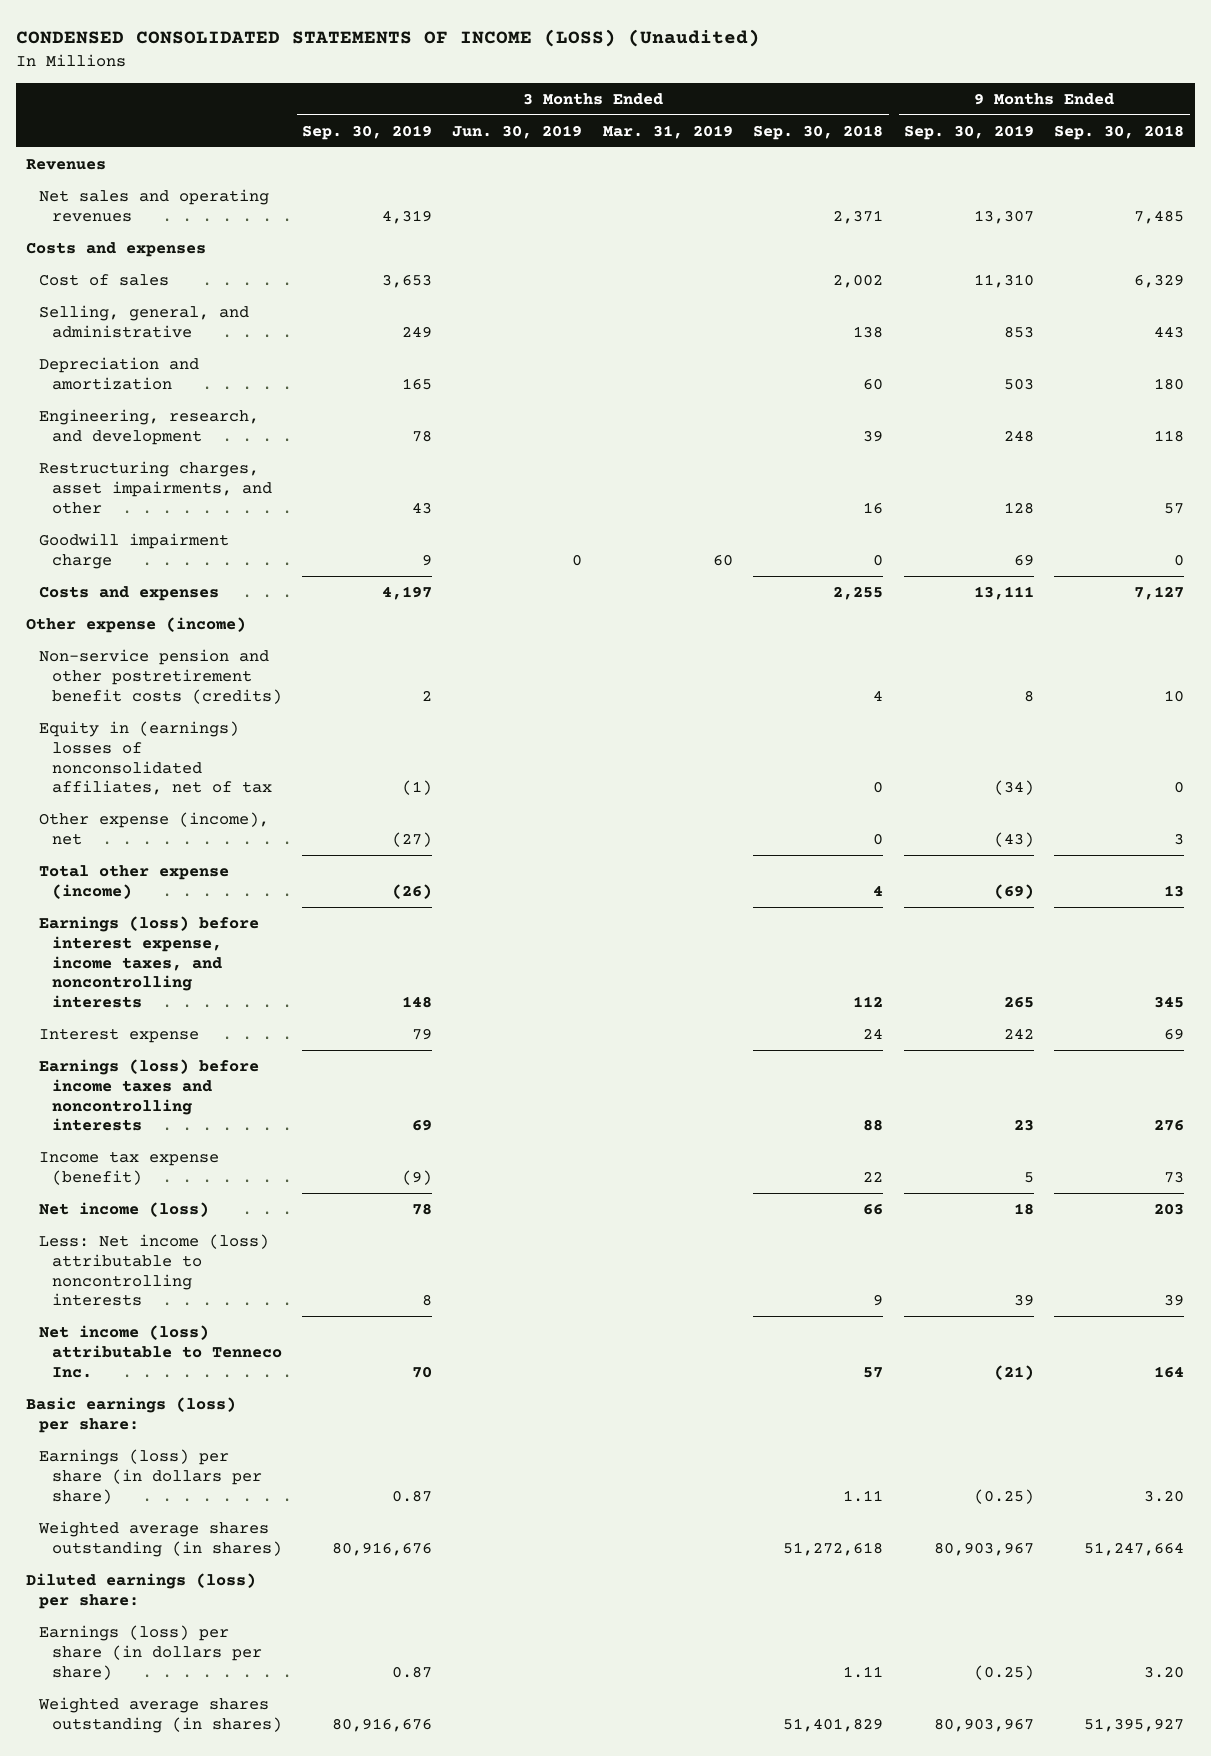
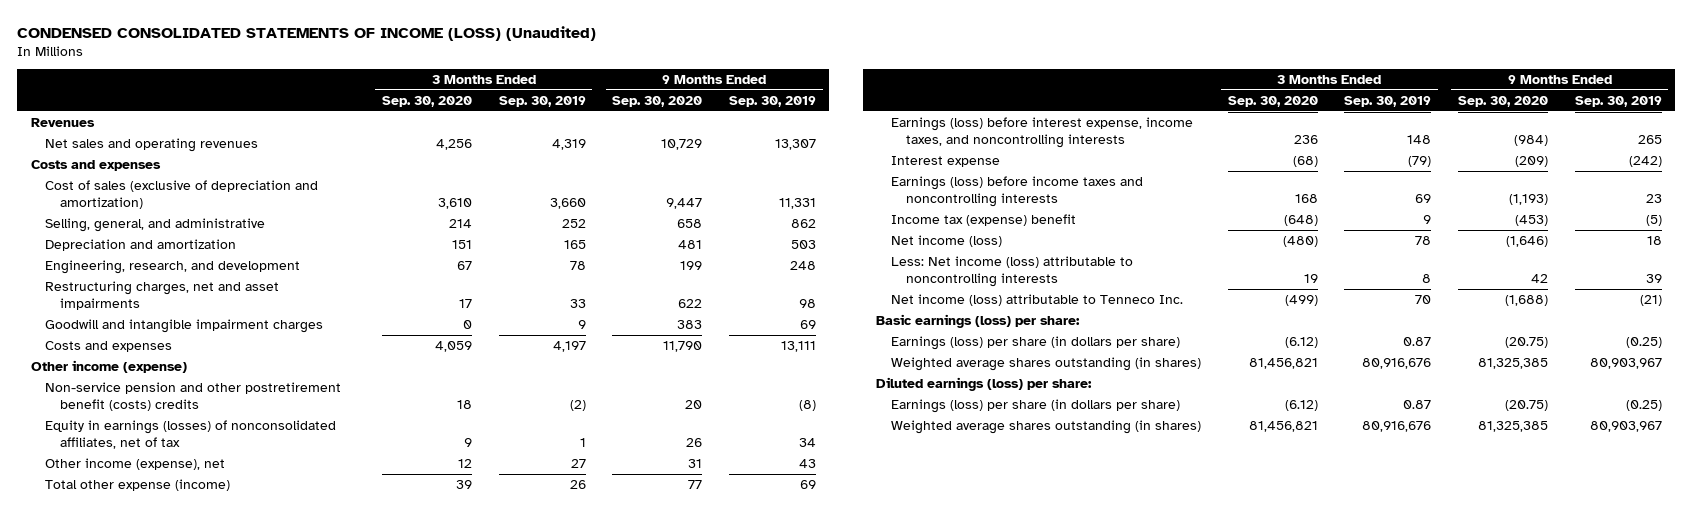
- | 3 Months Ended Sep. 30, 2019 | 3 Months Ended Jun. 30, 2019 | 3 Months Ended Mar. 31, 2019 | 3 Months Ended Sep. 30, 2018 | 9 Months Ended Sep. 30, 2019 | 9 Months Ended Sep. 30, 2018
+ | 3 Months Ended Sep. 30, 2020 | 3 Months Ended Sep. 30, 2019 | 9 Months Ended Sep. 30, 2020 | 9 Months Ended Sep. 30, 2019
- Cost of sales | 3,653 | | | 2,002 | 11,310 | 6,329
- Selling, general, and administrative | 249 | | | 138 | 853 | 443
+ Cost of sales (exclusive of depreciation and amortization) | 3,610 | 3,660 | 9,447 | 11,331
+ Selling, general, and administrative | 214 | 252 | 658 | 862
- Restructuring charges, asset impairments, and other | 43 | | | 16 | 128 | 57
- Goodwill impairment charge | 9 | 0 | 60 | 0 | 69 | 0
+ Restructuring charges, net and asset impairments | 17 | 33 | 622 | 98
+ Goodwill and intangible impairment charges | 0 | 9 | 383 | 69
- Other expense (income)
- Non-service pension and other postretirement benefit costs (credits) | 2 | | | 4 | 8 | 10
- Equity in (earnings) losses of nonconsolidated affiliates, net of tax | (1) | | | 0 | (34) | 0
- Other expense (income), net | (27) | | | 0 | (43) | 3
- Total other expense (income) | (26) | | | 4 | (69) | 13
+ Other income (expense)
+ Non-service pension and other postretirement benefit (costs) credits | 18 | (2) | 20 | (8)
+ Equity in earnings (losses) of nonconsolidated affiliates, net of tax | 9 | 1 | 26 | 34
+ Other income (expense), net | 12 | 27 | 31 | 43
+ Total other expense (income) | 39 | 26 | 77 | 69
- Interest expense | 79 | | | 24 | 242 | 69
+ Interest expense | (68) | (79) | (209) | (242)
- Income tax expense (benefit) | (9) | | | 22 | 5 | 73
+ Income tax (expense) benefit | (648) | 9 | (453) | (5)

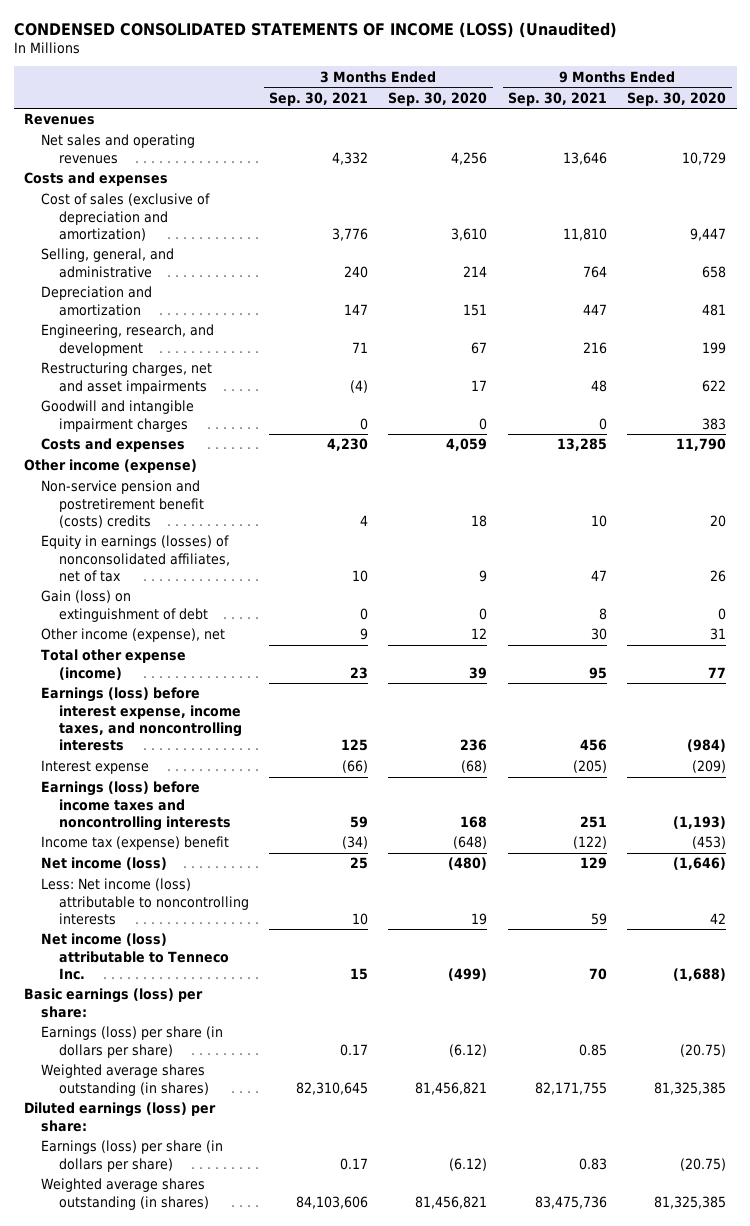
- | 3 Months Ended Sep. 30, 2020 | 3 Months Ended Sep. 30, 2019 | 9 Months Ended Sep. 30, 2020 | 9 Months Ended Sep. 30, 2019
+ | 3 Months Ended Sep. 30, 2021 | 3 Months Ended Sep. 30, 2020 | 9 Months Ended Sep. 30, 2021 | 9 Months Ended Sep. 30, 2020
- Non-service pension and other postretirement benefit (costs) credits | 18 | (2) | 20 | (8)
+ Non-service pension and postretirement benefit (costs) credits | 4 | 18 | 10 | 20
+ Gain (loss) on extinguishment of debt | 0 | 0 | 8 | 0

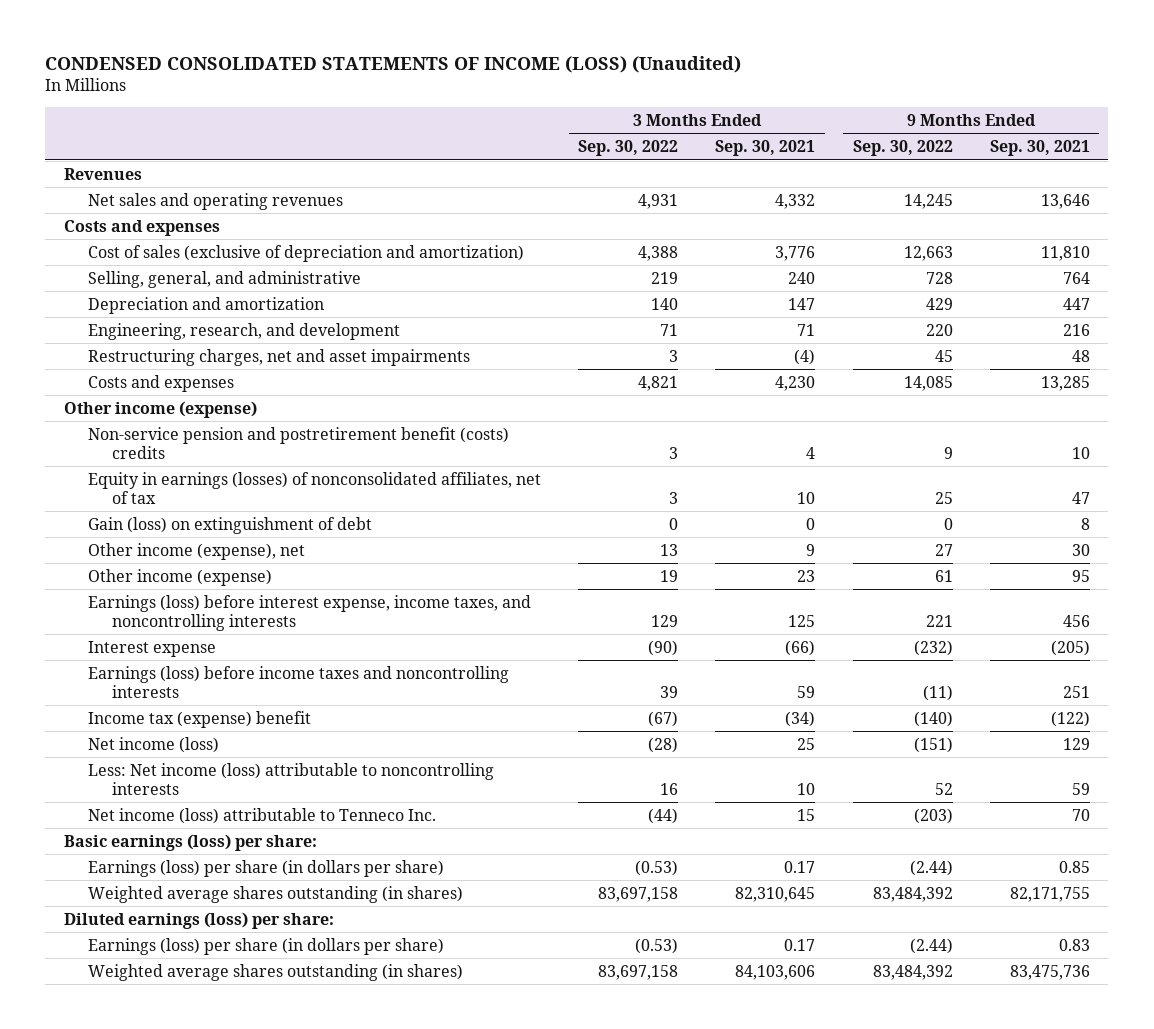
- | 3 Months Ended Sep. 30, 2021 | 3 Months Ended Sep. 30, 2020 | 9 Months Ended Sep. 30, 2021 | 9 Months Ended Sep. 30, 2020
+ | 3 Months Ended Sep. 30, 2022 | 3 Months Ended Sep. 30, 2021 | 9 Months Ended Sep. 30, 2022 | 9 Months Ended Sep. 30, 2021
- Goodwill and intangible impairment charges | 0 | 0 | 0 | 383
- Total other expense (income) | 23 | 39 | 95 | 77
+ Other income (expense) | 19 | 23 | 61 | 95

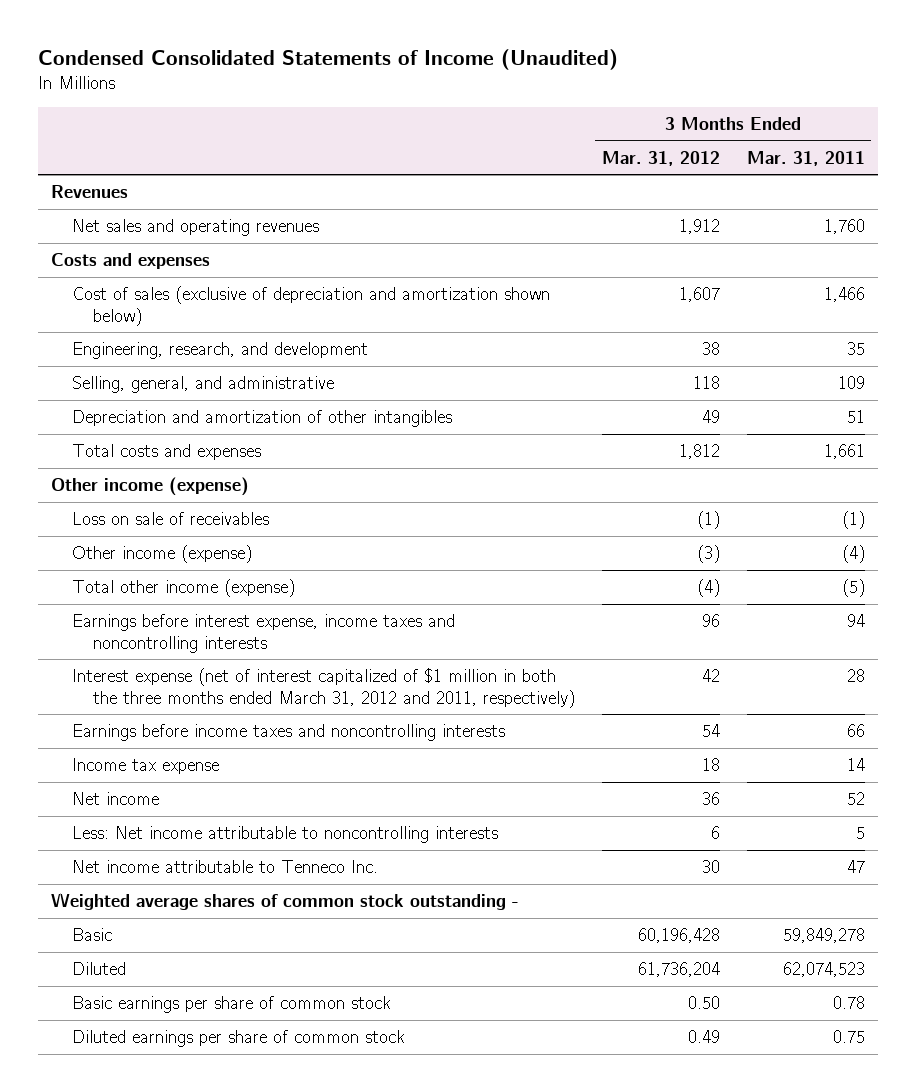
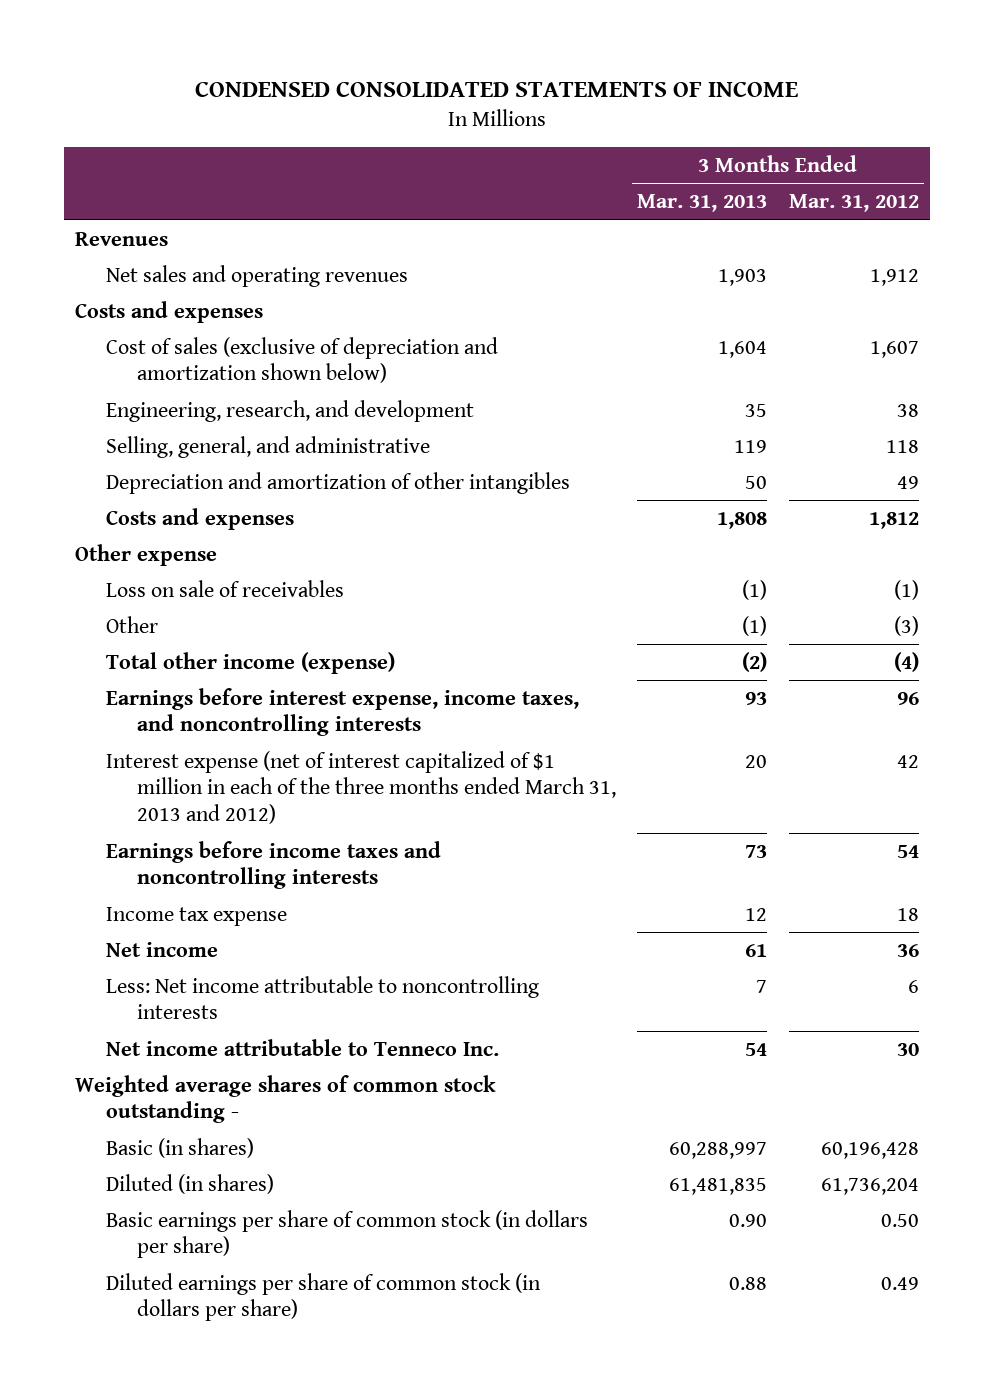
- Condensed Consolidated Statements of Income (Unaudited)
+ CONDENSED CONSOLIDATED STATEMENTS OF INCOME
- | 3 Months Ended Mar. 31, 2012 | 3 Months Ended Mar. 31, 2011
+ | 3 Months Ended Mar. 31, 2013 | 3 Months Ended Mar. 31, 2012
- Total costs and expenses | 1,812 | 1,661
- Other income (expense)
+ Costs and expenses | 1,808 | 1,812
+ Other expense
- Other income (expense) | (3) | (4)
+ Other | (1) | (3)
- Earnings before interest expense, income taxes and noncontrolling interests | 96 | 94
- Interest expense (net of interest capitalized of $1 million in both the three months ended March 31, 2012 and 2011, respectively) | 42 | 28
+ Earnings before interest expense, income taxes, and noncontrolling interests | 93 | 96
+ Interest expense (net of interest capitalized of $1 million in each of the three months ended March 31, 2013 and 2012) | 20 | 42
- Basic | 60,196,428 | 59,849,278
- Diluted | 61,736,204 | 62,074,523
- Basic earnings per share of common stock | 0.50 | 0.78
- Diluted earnings per share of common stock | 0.49 | 0.75
+ Basic (in shares) | 60,288,997 | 60,196,428
+ Diluted (in shares) | 61,481,835 | 61,736,204
+ Basic earnings per share of common stock (in dollars per share) | 0.90 | 0.50
+ Diluted earnings per share of common stock (in dollars per share) | 0.88 | 0.49

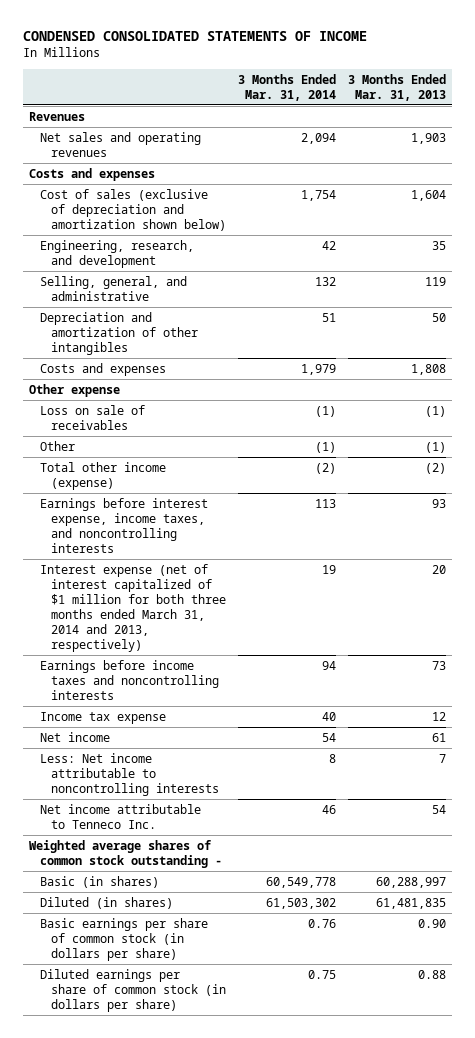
- | 3 Months Ended Mar. 31, 2013 | 3 Months Ended Mar. 31, 2012
+ | 3 Months Ended Mar. 31, 2014 | 3 Months Ended Mar. 31, 2013
- Interest expense (net of interest capitalized of $1 million in each of the three months ended March 31, 2013 and 2012) | 20 | 42
+ Interest expense (net of interest capitalized of $1 million for both three months ended March 31, 2014 and 2013, respectively) | 19 | 20

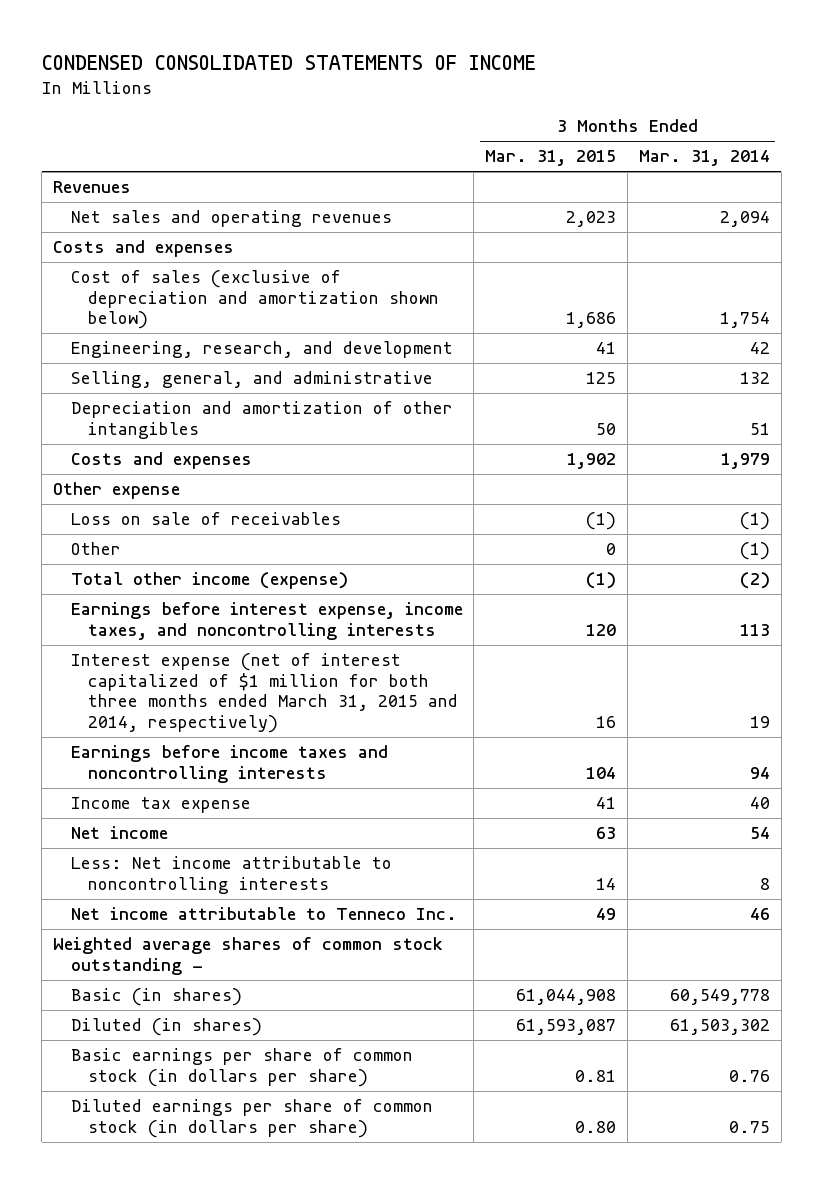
- | 3 Months Ended Mar. 31, 2014 | 3 Months Ended Mar. 31, 2013
+ | 3 Months Ended Mar. 31, 2015 | 3 Months Ended Mar. 31, 2014
- Interest expense (net of interest capitalized of $1 million for both three months ended March 31, 2014 and 2013, respectively) | 19 | 20
+ Interest expense (net of interest capitalized of $1 million for both three months ended March 31, 2015 and 2014, respectively) | 16 | 19

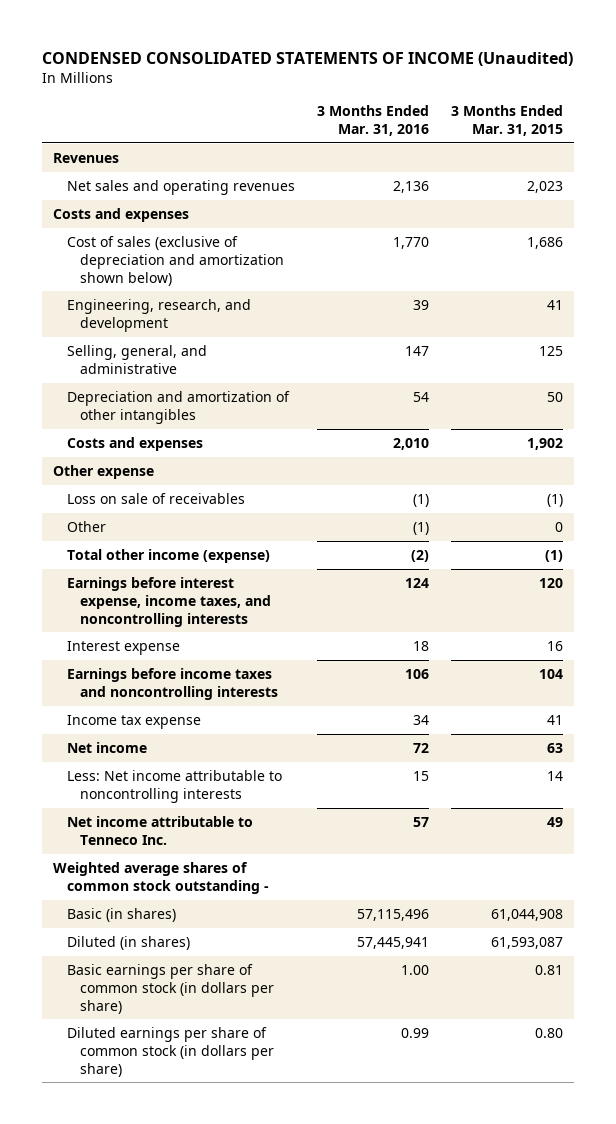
- CONDENSED CONSOLIDATED STATEMENTS OF INCOME
+ CONDENSED CONSOLIDATED STATEMENTS OF INCOME (Unaudited)
- | 3 Months Ended Mar. 31, 2015 | 3 Months Ended Mar. 31, 2014
+ | 3 Months Ended Mar. 31, 2016 | 3 Months Ended Mar. 31, 2015
- Interest expense (net of interest capitalized of $1 million for both three months ended March 31, 2015 and 2014, respectively) | 16 | 19
+ Interest expense | 18 | 16

